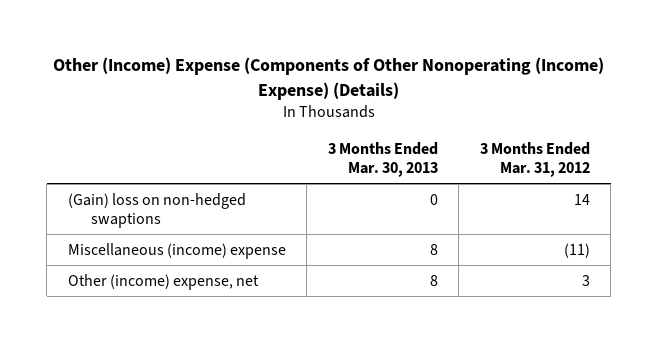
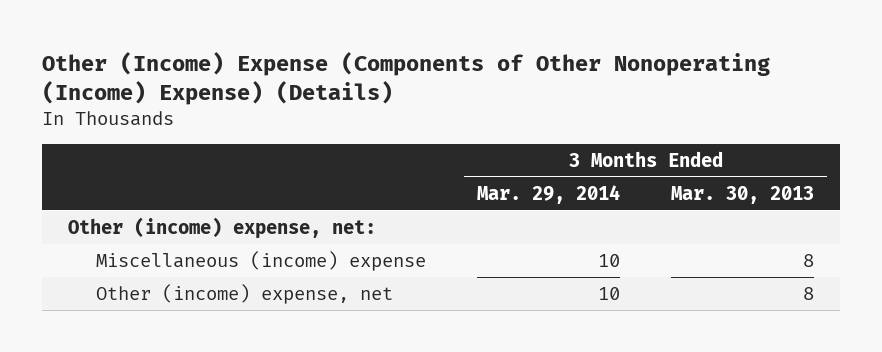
- | 3 Months Ended Mar. 30, 2013 | 3 Months Ended Mar. 31, 2012
+ | 3 Months Ended Mar. 29, 2014 | 3 Months Ended Mar. 30, 2013
- (Gain) loss on non-hedged swaptions | 0 | 14
+ Other (income) expense, net:

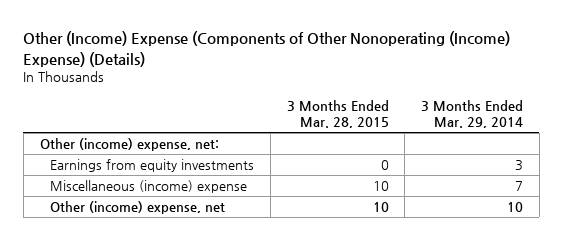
- | 3 Months Ended Mar. 29, 2014 | 3 Months Ended Mar. 30, 2013
+ | 3 Months Ended Mar. 28, 2015 | 3 Months Ended Mar. 29, 2014
- Miscellaneous (income) expense | 10 | 8
+ Earnings from equity investments | 0 | 3
+ Miscellaneous (income) expense | 10 | 7

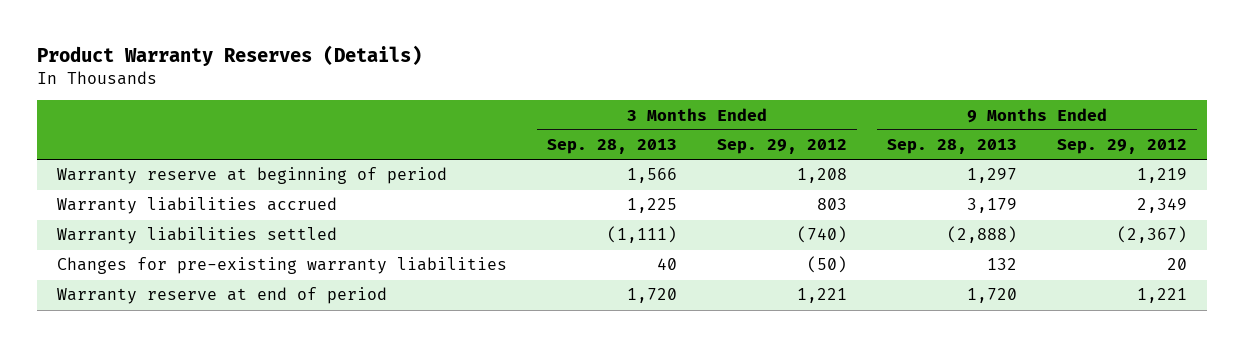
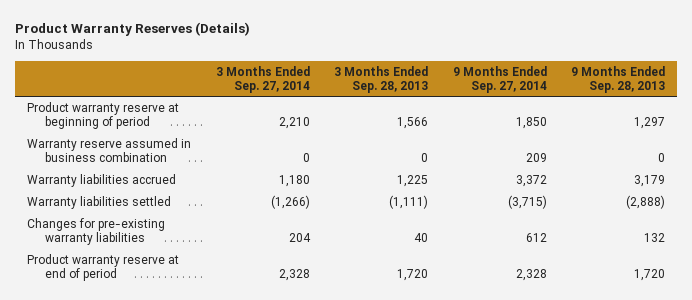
- | 3 Months Ended Sep. 28, 2013 | 3 Months Ended Sep. 29, 2012 | 9 Months Ended Sep. 28, 2013 | 9 Months Ended Sep. 29, 2012
+ | 3 Months Ended Sep. 27, 2014 | 3 Months Ended Sep. 28, 2013 | 9 Months Ended Sep. 27, 2014 | 9 Months Ended Sep. 28, 2013
- Warranty reserve at beginning of period | 1,566 | 1,208 | 1,297 | 1,219
+ Product warranty reserve at beginning of period | 2,210 | 1,566 | 1,850 | 1,297
+ Warranty reserve assumed in business combination | 0 | 0 | 209 | 0
- Warranty reserve at end of period | 1,720 | 1,221 | 1,720 | 1,221
+ Product warranty reserve at end of period | 2,328 | 1,720 | 2,328 | 1,720

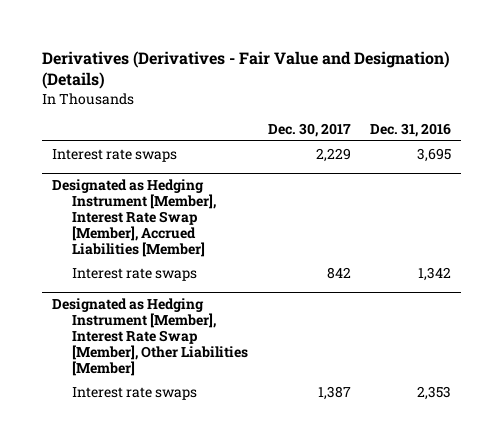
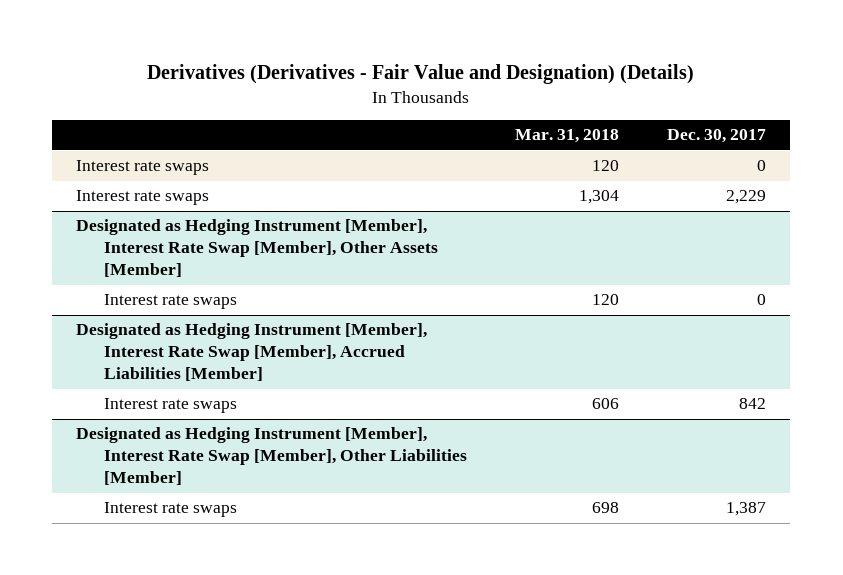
- | Dec. 30, 2017 | Dec. 31, 2016
+ | Mar. 31, 2018 | Dec. 30, 2017
+ Interest rate swaps | 120 | 0
+ Designated as Hedging Instrument [Member], Interest Rate Swap [Member], Other Assets [Member]
+ Interest rate swaps | 120 | 0

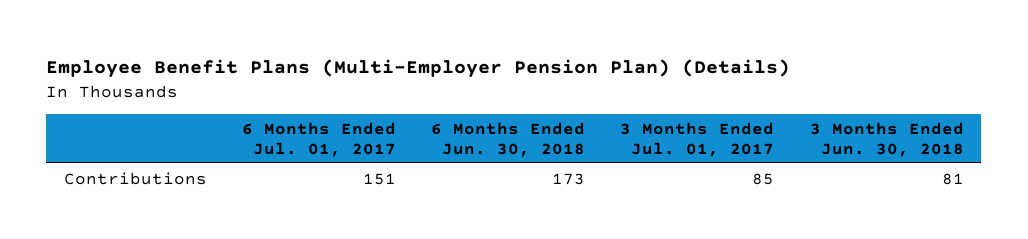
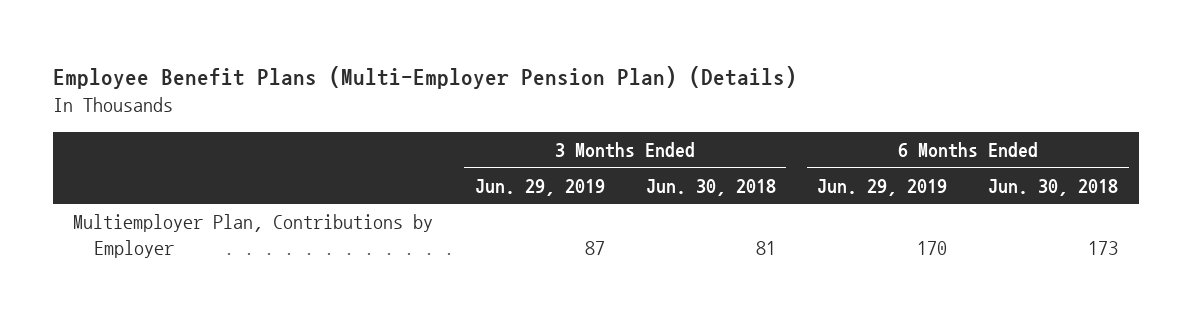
- | 6 Months Ended Jul. 01, 2017 | 6 Months Ended Jun. 30, 2018 | 3 Months Ended Jul. 01, 2017 | 3 Months Ended Jun. 30, 2018
+ | 3 Months Ended Jun. 29, 2019 | 3 Months Ended Jun. 30, 2018 | 6 Months Ended Jun. 29, 2019 | 6 Months Ended Jun. 30, 2018
- Contributions | 151 | 173 | 85 | 81
+ Multiemployer Plan, Contributions by Employer | 87 | 81 | 170 | 173

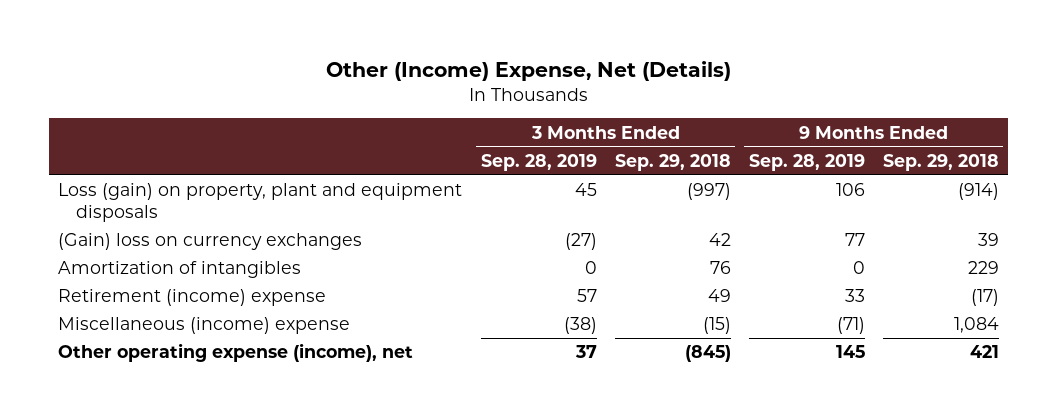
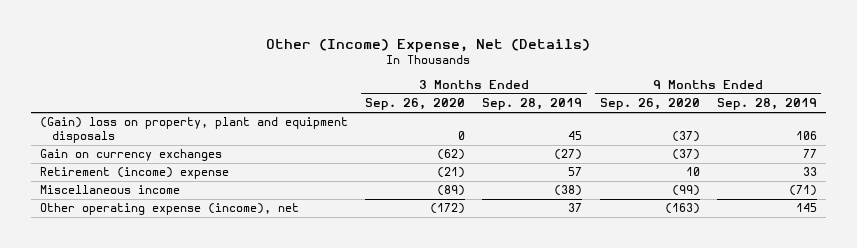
- | 3 Months Ended Sep. 28, 2019 | 3 Months Ended Sep. 29, 2018 | 9 Months Ended Sep. 28, 2019 | 9 Months Ended Sep. 29, 2018
+ | 3 Months Ended Sep. 26, 2020 | 3 Months Ended Sep. 28, 2019 | 9 Months Ended Sep. 26, 2020 | 9 Months Ended Sep. 28, 2019
- Loss (gain) on property, plant and equipment disposals | 45 | (997) | 106 | (914)
- (Gain) loss on currency exchanges | (27) | 42 | 77 | 39
- Amortization of intangibles | 0 | 76 | 0 | 229
+ (Gain) loss on property, plant and equipment disposals | 0 | 45 | (37) | 106
+ Gain on currency exchanges | (62) | (27) | (37) | 77
- Miscellaneous (income) expense | (38) | (15) | (71) | 1,084
+ Miscellaneous income | (89) | (38) | (99) | (71)

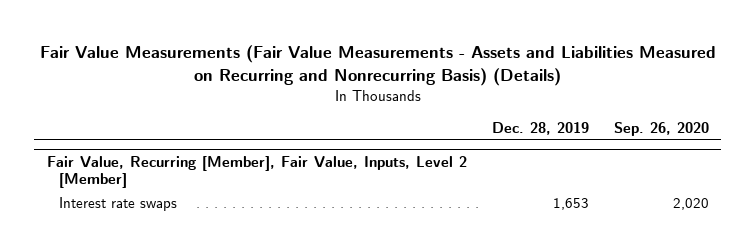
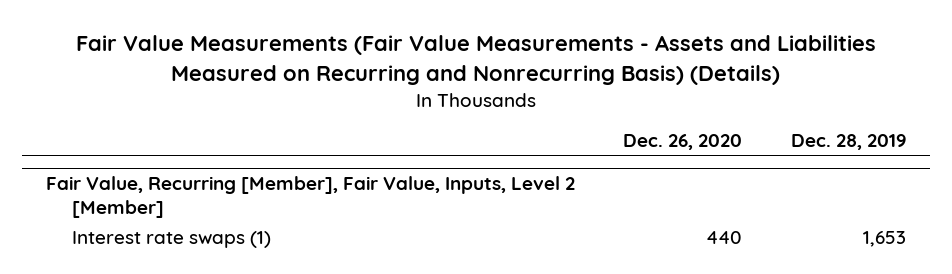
- | Dec. 28, 2019 | Sep. 26, 2020
+ | Dec. 26, 2020 | Dec. 28, 2019
@ Fair Value, Recurring [Member], Fair Value, Inputs, Level 2 [Member]
- Interest rate swaps | 1,653 | 2,020
+ Interest rate swaps (1) | 440 | 1,653

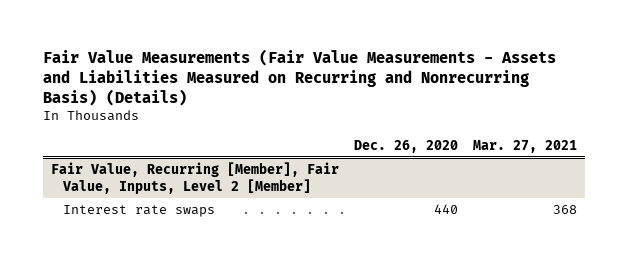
- | Dec. 26, 2020 | Dec. 28, 2019
+ | Dec. 26, 2020 | Mar. 27, 2021
@ Fair Value, Recurring [Member], Fair Value, Inputs, Level 2 [Member]
- Interest rate swaps (1) | 440 | 1,653
+ Interest rate swaps | 440 | 368

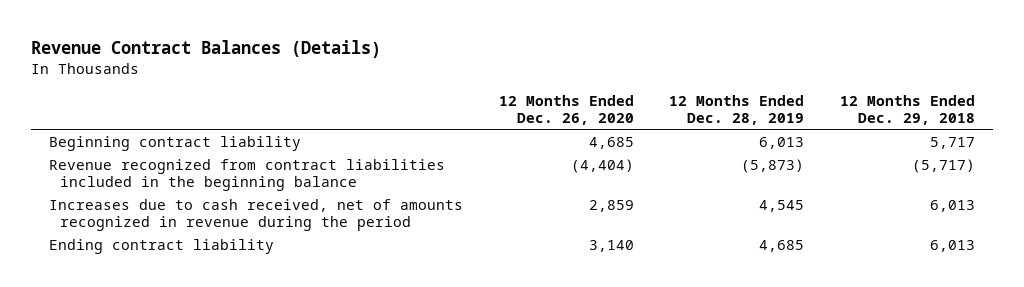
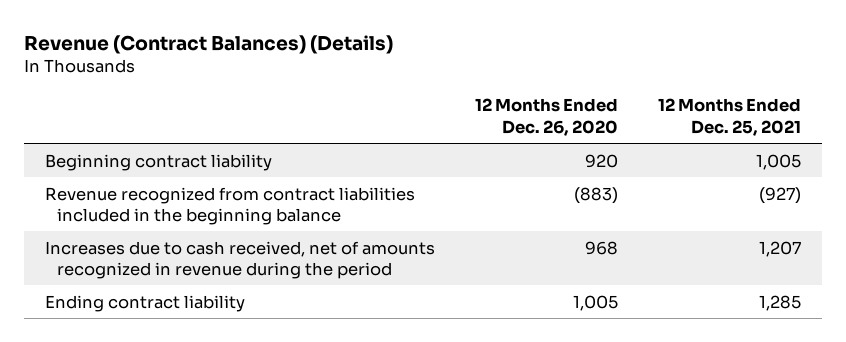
- Revenue Contract Balances (Details)
+ Revenue (Contract Balances) (Details)
- | 12 Months Ended Dec. 26, 2020 | 12 Months Ended Dec. 28, 2019 | 12 Months Ended Dec. 29, 2018
+ | 12 Months Ended Dec. 26, 2020 | 12 Months Ended Dec. 25, 2021
- Beginning contract liability | 4,685 | 6,013 | 5,717
- Revenue recognized from contract liabilities included in the beginning balance | (4,404) | (5,873) | (5,717)
- Increases due to cash received, net of amounts recognized in revenue during the period | 2,859 | 4,545 | 6,013
- Ending contract liability | 3,140 | 4,685 | 6,013
+ Beginning contract liability | 920 | 1,005
+ Revenue recognized from contract liabilities included in the beginning balance | (883) | (927)
+ Increases due to cash received, net of amounts recognized in revenue during the period | 968 | 1,207
+ Ending contract liability | 1,005 | 1,285

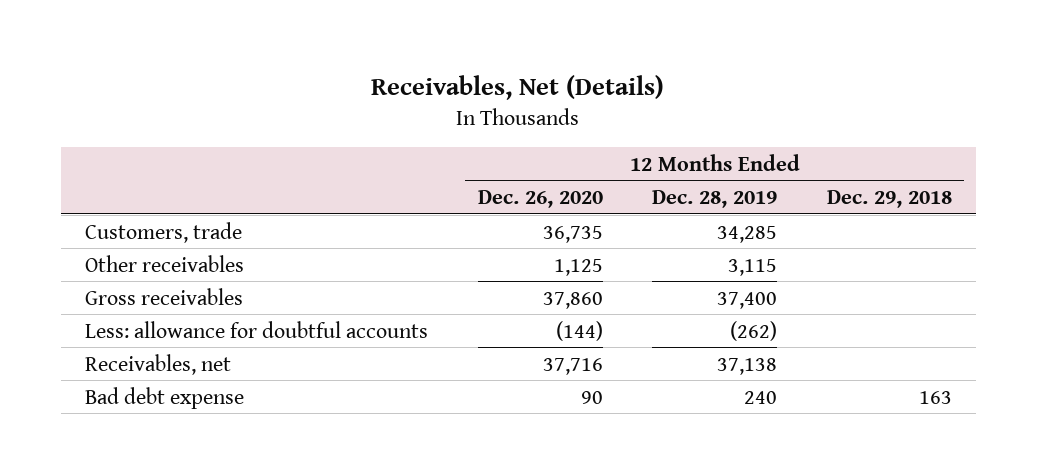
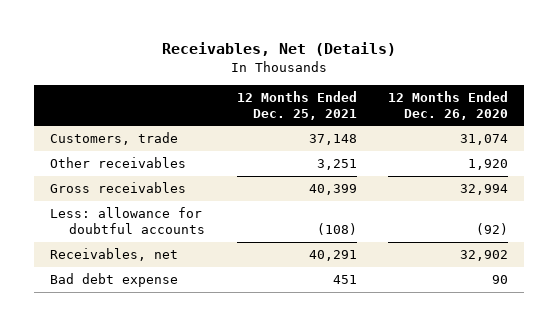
- | 12 Months Ended Dec. 26, 2020 | 12 Months Ended Dec. 28, 2019 | 12 Months Ended Dec. 29, 2018
+ | 12 Months Ended Dec. 25, 2021 | 12 Months Ended Dec. 26, 2020
- Customers, trade | 36,735 | 34,285 |
- Other receivables | 1,125 | 3,115 |
- Gross receivables | 37,860 | 37,400 |
- Less: allowance for doubtful accounts | (144) | (262) |
- Receivables, net | 37,716 | 37,138 |
+ Customers, trade | 37,148 | 31,074
+ Other receivables | 3,251 | 1,920
+ Gross receivables | 40,399 | 32,994
+ Less: allowance for doubtful accounts | (108) | (92)
+ Receivables, net | 40,291 | 32,902

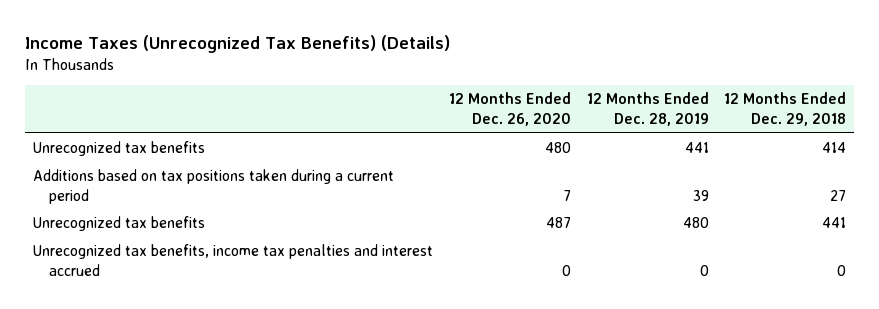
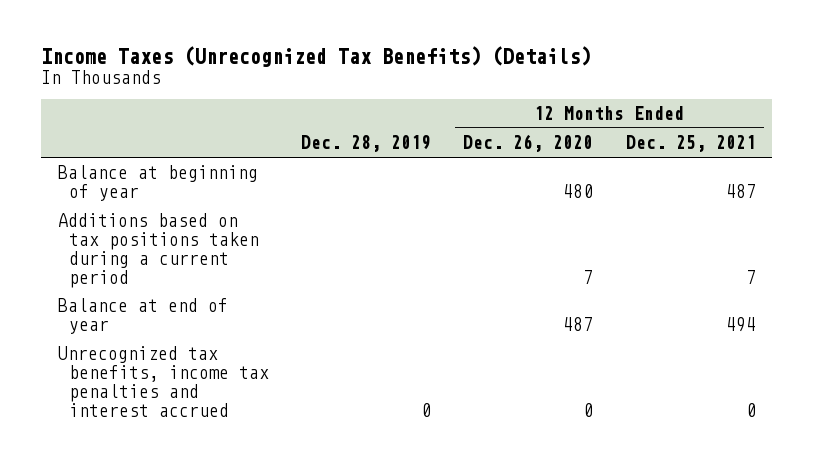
- | 12 Months Ended Dec. 26, 2020 | 12 Months Ended Dec. 28, 2019 | 12 Months Ended Dec. 29, 2018
+ | Dec. 28, 2019 | 12 Months Ended Dec. 26, 2020 | 12 Months Ended Dec. 25, 2021
- Unrecognized tax benefits | 480 | 441 | 414
+ Balance at beginning of year | | 480 | 487
- Unrecognized tax benefits | 487 | 480 | 441
+ Balance at end of year | | 487 | 494

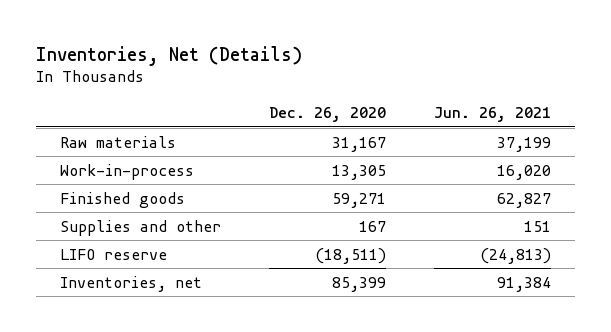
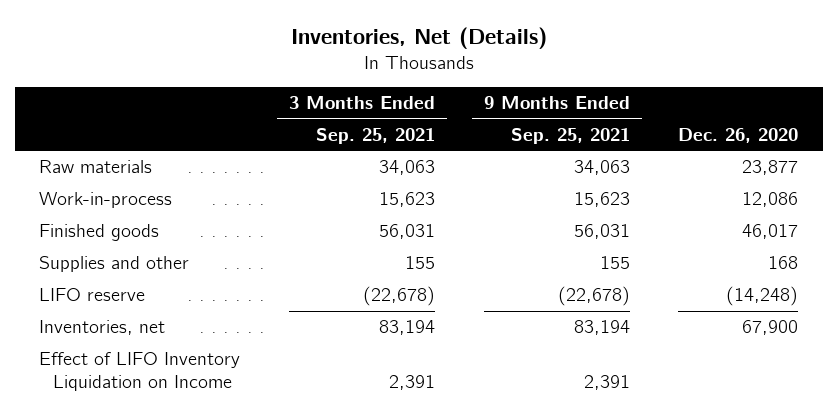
- | Dec. 26, 2020 | Jun. 26, 2021
+ | 3 Months Ended Sep. 25, 2021 | 9 Months Ended Sep. 25, 2021 | Dec. 26, 2020
- Raw materials | 31,167 | 37,199
- Work-in-process | 13,305 | 16,020
- Finished goods | 59,271 | 62,827
- Supplies and other | 167 | 151
- LIFO reserve | (18,511) | (24,813)
- Inventories, net | 85,399 | 91,384
+ Raw materials | 34,063 | 34,063 | 23,877
+ Work-in-process | 15,623 | 15,623 | 12,086
+ Finished goods | 56,031 | 56,031 | 46,017
+ Supplies and other | 155 | 155 | 168
+ LIFO reserve | (22,678) | (22,678) | (14,248)
+ Inventories, net | 83,194 | 83,194 | 67,900
+ Effect of LIFO Inventory Liquidation on Income | 2,391 | 2,391 |

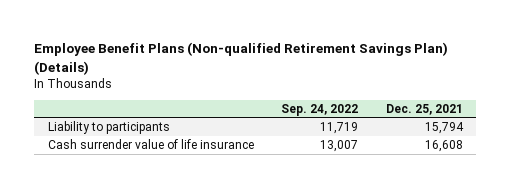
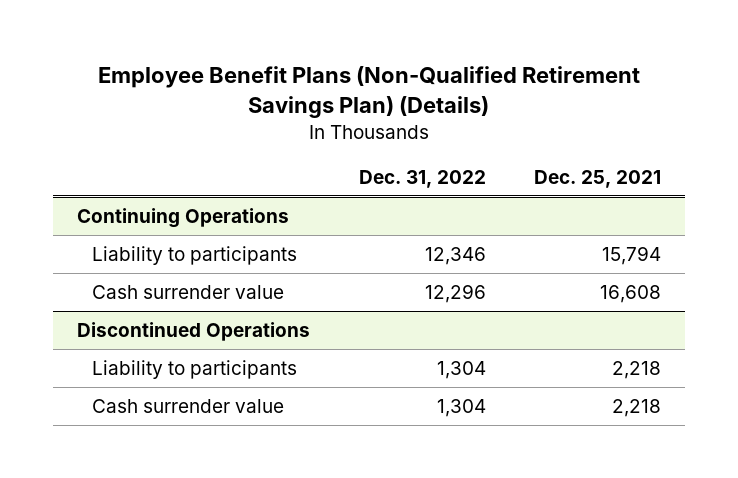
- Employee Benefit Plans (Non-qualified Retirement Savings Plan) (Details)
+ Employee Benefit Plans (Non-Qualified Retirement Savings Plan) (Details)
- | Sep. 24, 2022 | Dec. 25, 2021
+ | Dec. 31, 2022 | Dec. 25, 2021
+ Continuing Operations
- Cash surrender value of life insurance | 13,007 | 16,608
+ Cash surrender value | 12,296 | 16,608
+ Discontinued Operations
+ Liability to participants | 1,304 | 2,218
+ Cash surrender value | 1,304 | 2,218

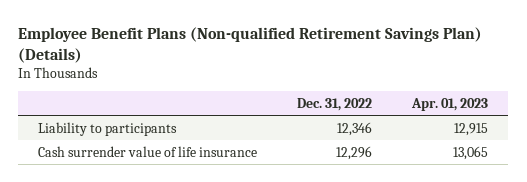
- Employee Benefit Plans (Non-Qualified Retirement Savings Plan) (Details)
+ Employee Benefit Plans (Non-qualified Retirement Savings Plan) (Details)
- | Dec. 31, 2022 | Dec. 25, 2021
+ | Dec. 31, 2022 | Apr. 01, 2023
- Continuing Operations
- Cash surrender value | 12,296 | 16,608
- Discontinued Operations
- Liability to participants | 1,304 | 2,218
- Cash surrender value | 1,304 | 2,218
+ Cash surrender value of life insurance | 12,296 | 13,065

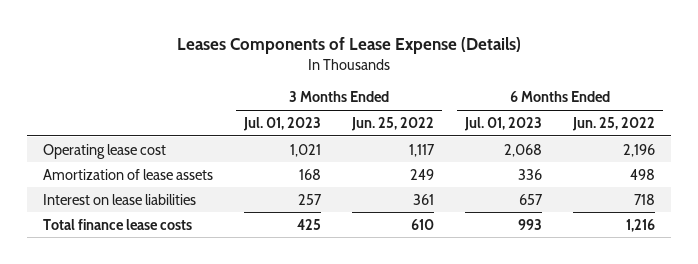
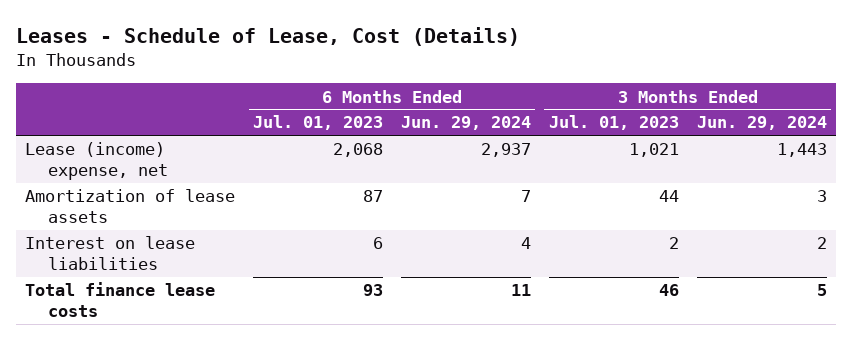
- Leases Components of Lease Expense (Details)
+ Leases - Schedule of Lease, Cost (Details)
- | 3 Months Ended Jul. 01, 2023 | 3 Months Ended Jun. 25, 2022 | 6 Months Ended Jul. 01, 2023 | 6 Months Ended Jun. 25, 2022
+ | 6 Months Ended Jul. 01, 2023 | 6 Months Ended Jun. 29, 2024 | 3 Months Ended Jul. 01, 2023 | 3 Months Ended Jun. 29, 2024
- Operating lease cost | 1,021 | 1,117 | 2,068 | 2,196
- Amortization of lease assets | 168 | 249 | 336 | 498
- Interest on lease liabilities | 257 | 361 | 657 | 718
- Total finance lease costs | 425 | 610 | 993 | 1,216
+ Lease (income) expense, net | 2,068 | 2,937 | 1,021 | 1,443
+ Amortization of lease assets | 87 | 7 | 44 | 3
+ Interest on lease liabilities | 6 | 4 | 2 | 2
+ Total finance lease costs | 93 | 11 | 46 | 5

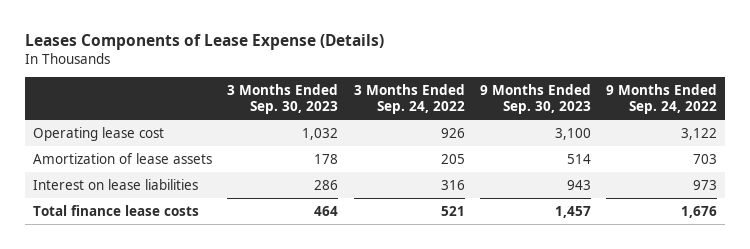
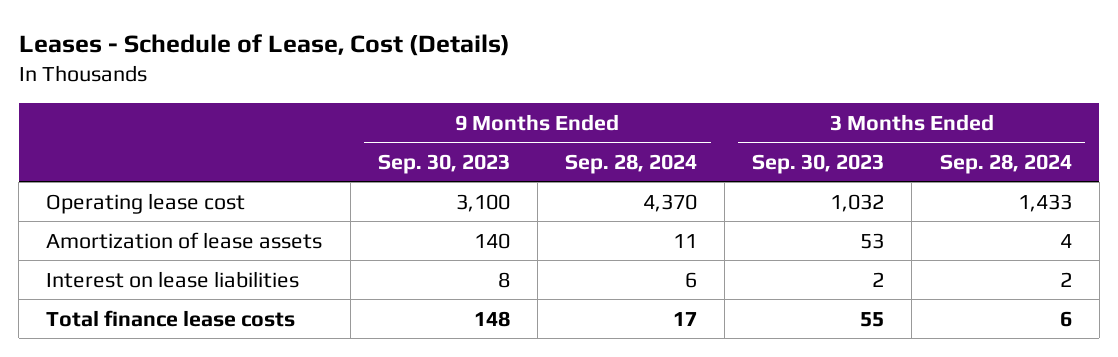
- Leases Components of Lease Expense (Details)
+ Leases - Schedule of Lease, Cost (Details)
- | 3 Months Ended Sep. 30, 2023 | 3 Months Ended Sep. 24, 2022 | 9 Months Ended Sep. 30, 2023 | 9 Months Ended Sep. 24, 2022
+ | 9 Months Ended Sep. 30, 2023 | 9 Months Ended Sep. 28, 2024 | 3 Months Ended Sep. 30, 2023 | 3 Months Ended Sep. 28, 2024
- Amortization of lease assets | 178 | 205 | 514 | 703
- Interest on lease liabilities | 286 | 316 | 943 | 973
- Total finance lease costs | 464 | 521 | 1,457 | 1,676
+ Amortization of lease assets | 140 | 11 | 53 | 4
+ Interest on lease liabilities | 8 | 6 | 2 | 2
+ Total finance lease costs | 148 | 17 | 55 | 6

